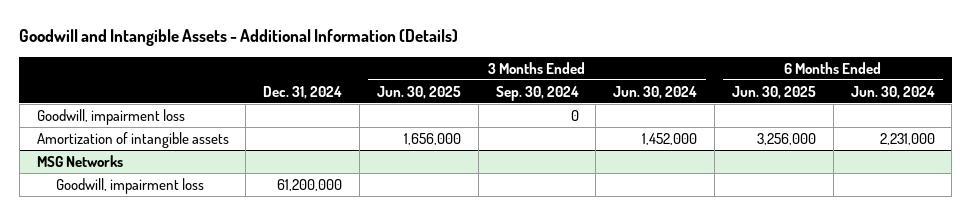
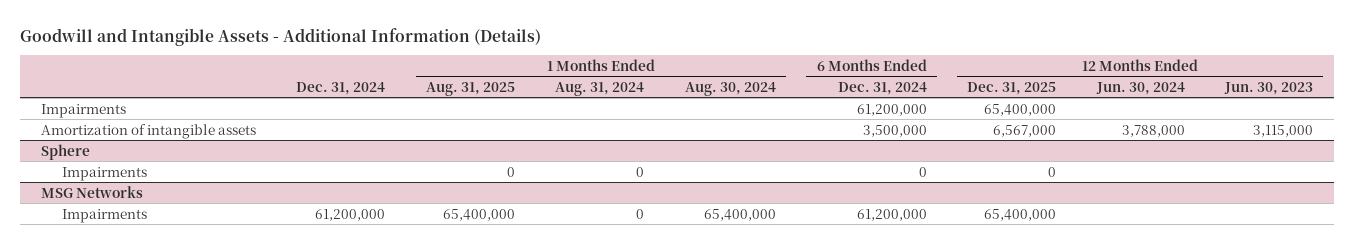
- | Dec. 31, 2024 | 3 Months Ended Jun. 30, 2025 | 3 Months Ended Sep. 30, 2024 | 3 Months Ended Jun. 30, 2024 | 6 Months Ended Jun. 30, 2025 | 6 Months Ended Jun. 30, 2024
+ | Dec. 31, 2024 | 1 Months Ended Aug. 31, 2025 | 1 Months Ended Aug. 31, 2024 | 1 Months Ended Aug. 30, 2024 | 6 Months Ended Dec. 31, 2024 | 12 Months Ended Dec. 31, 2025 | 12 Months Ended Jun. 30, 2024 | 12 Months Ended Jun. 30, 2023
- Goodwill, impairment loss | | | 0 | | |
+ Impairments | | | | | 61,200,000 | 65,400,000 | |
+ Sphere
+ Impairments | | 0 | 0 | | 0 | 0 | |
@ MSG Networks
- Goodwill, impairment loss | 61,200,000 | | | | |
+ Impairments | 61,200,000 | 65,400,000 | 0 | 65,400,000 | 61,200,000 | 65,400,000 | |

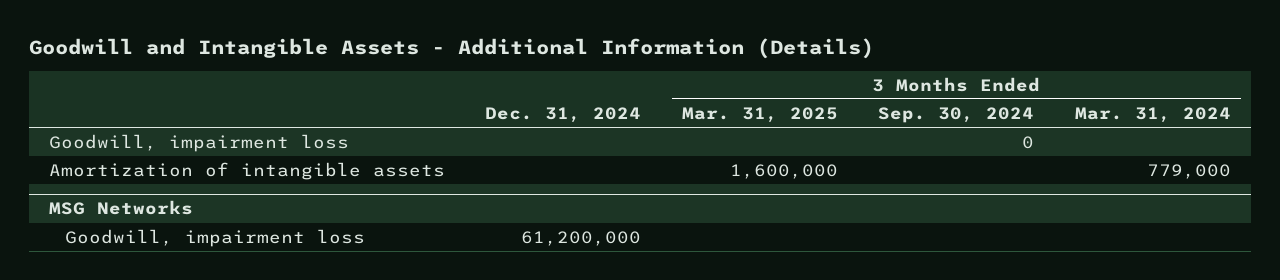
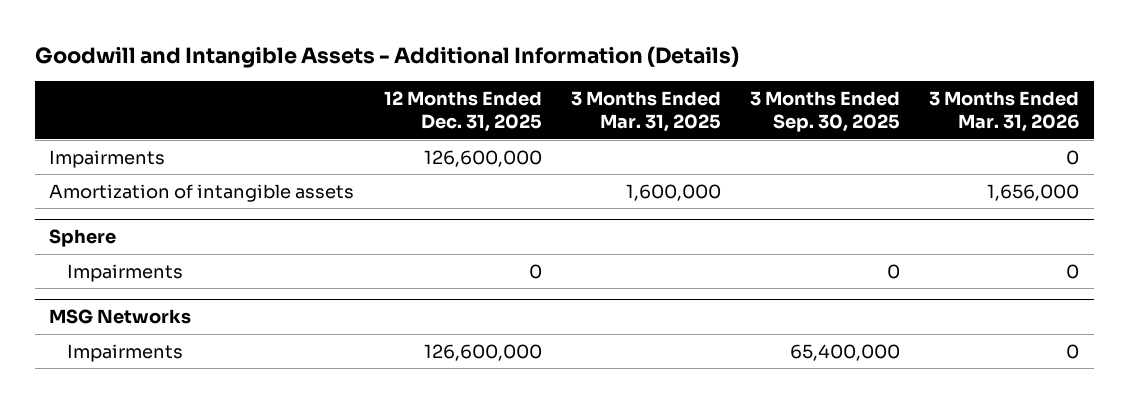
- | Dec. 31, 2024 | 3 Months Ended Mar. 31, 2025 | 3 Months Ended Sep. 30, 2024 | 3 Months Ended Mar. 31, 2024
+ | 12 Months Ended Dec. 31, 2025 | 3 Months Ended Mar. 31, 2025 | 3 Months Ended Sep. 30, 2025 | 3 Months Ended Mar. 31, 2026
- Goodwill, impairment loss | | | 0 |
+ Impairments | 126,600,000 | | | 0
+ Sphere
+ Impairments | 0 | | 0 | 0
@ MSG Networks
- Goodwill, impairment loss | 61,200,000 | | |
+ Impairments | 126,600,000 | | 65,400,000 | 0

